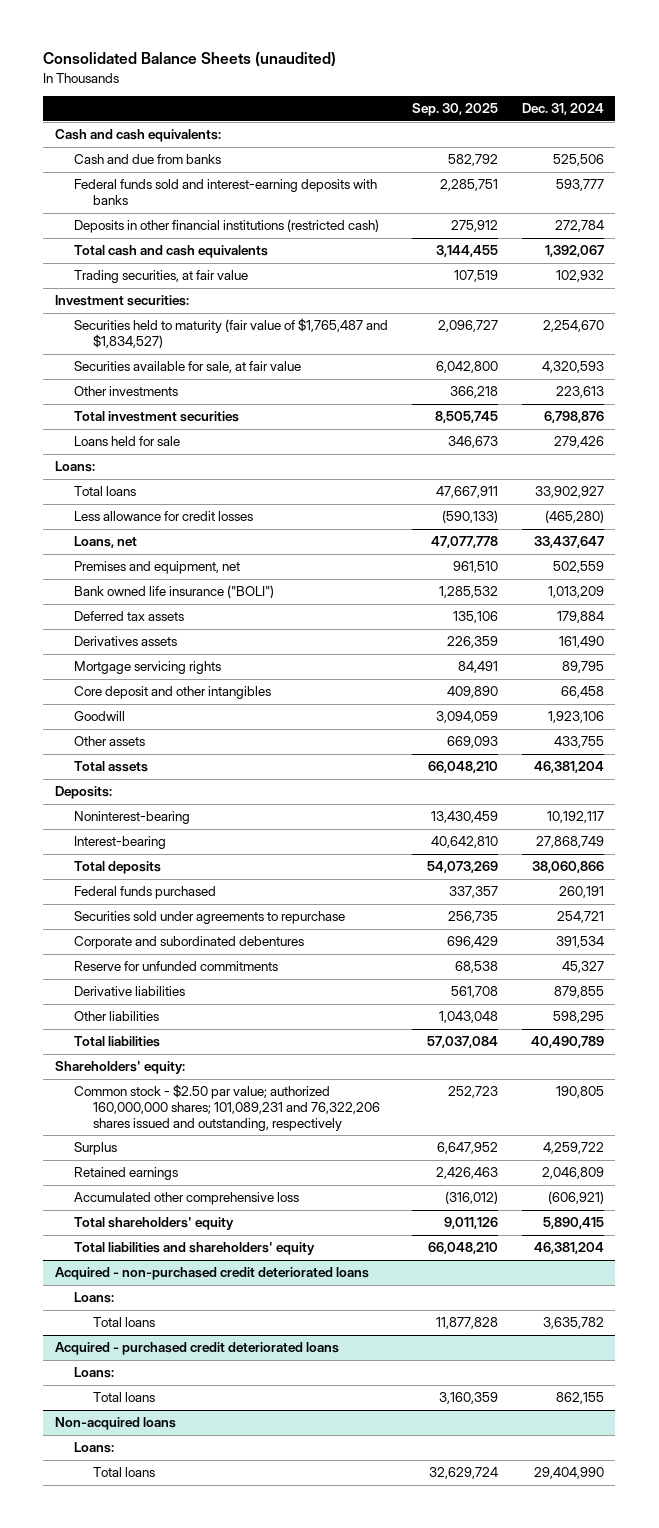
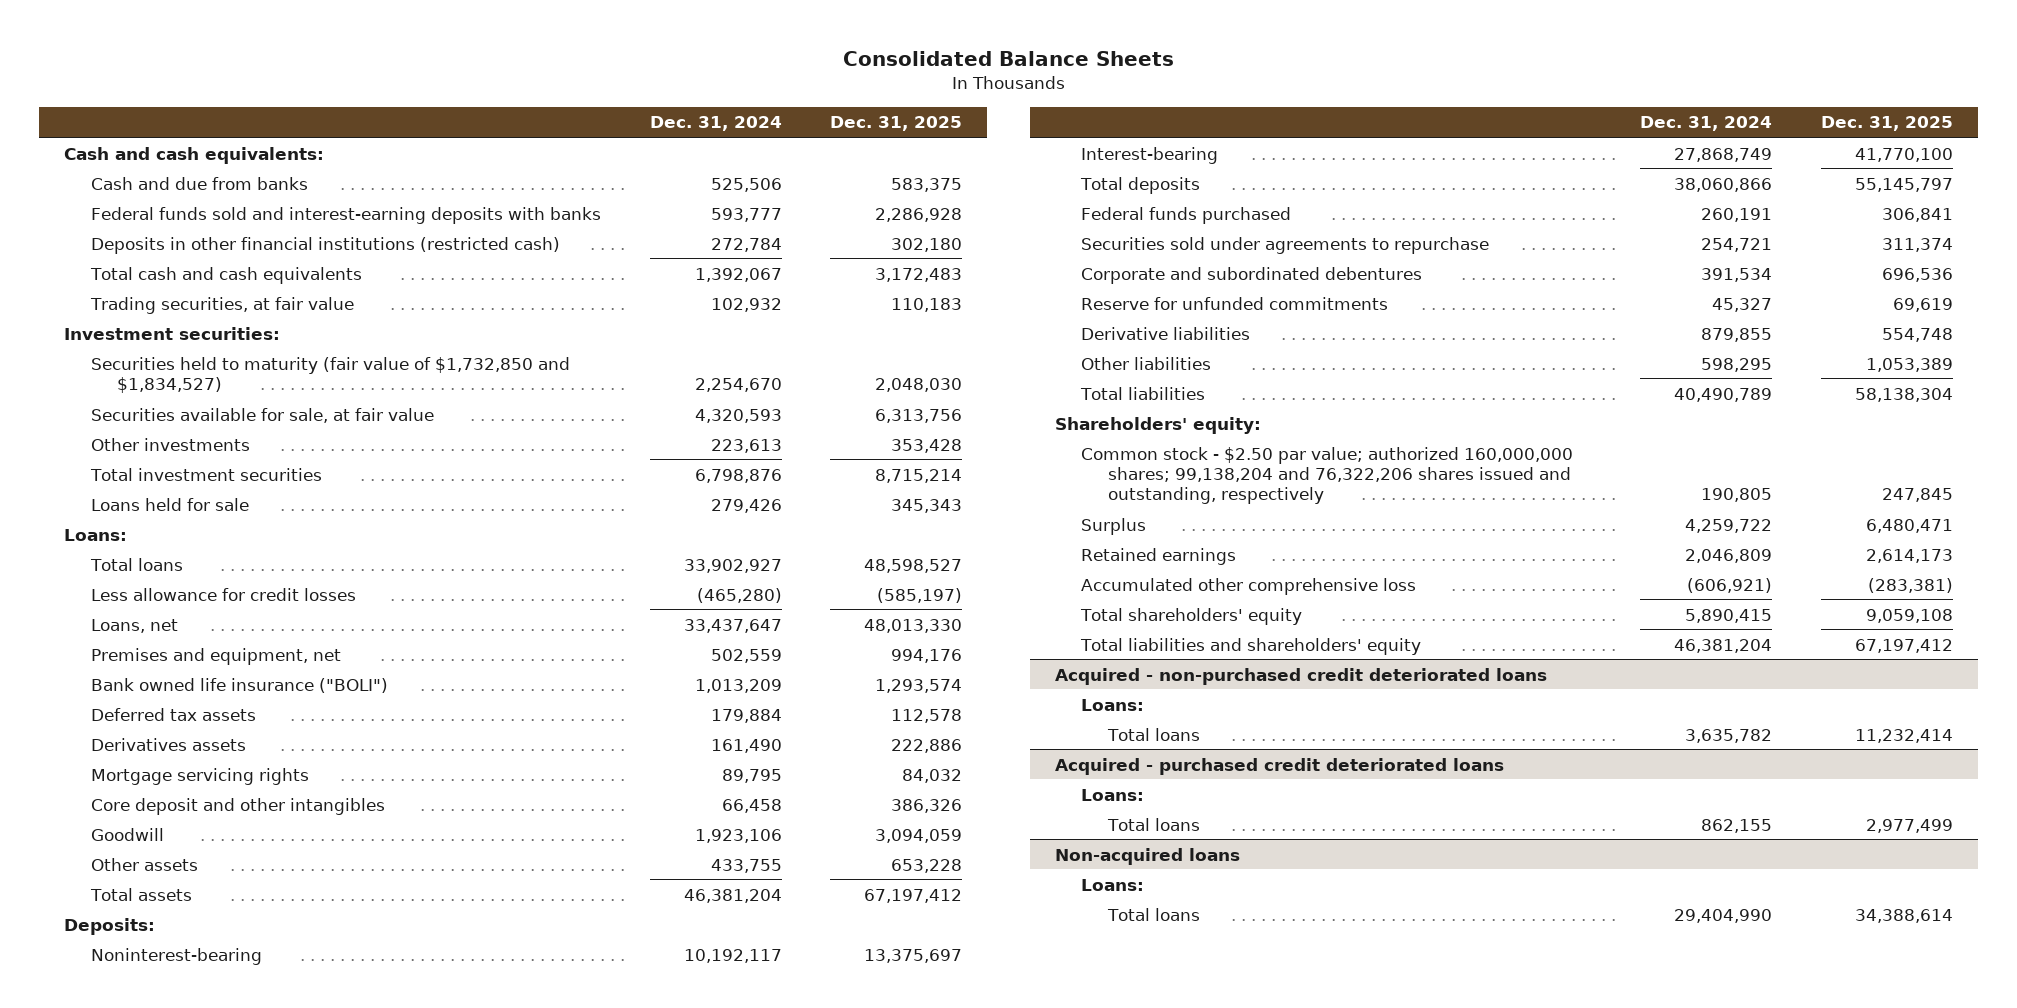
- Consolidated Balance Sheets (unaudited)
+ Consolidated Balance Sheets
- | Sep. 30, 2025 | Dec. 31, 2024
+ | Dec. 31, 2024 | Dec. 31, 2025
- Securities held to maturity (fair value of $1,765,487 and $1,834,527) | 2,096,727 | 2,254,670
+ Securities held to maturity (fair value of $1,732,850 and $1,834,527) | 2,254,670 | 2,048,030
- Common stock - $2.50 par value; authorized 160,000,000 shares; 101,089,231 and 76,322,206 shares issued and outstanding, respectively | 252,723 | 190,805
+ Common stock - $2.50 par value; authorized 160,000,000 shares; 99,138,204 and 76,322,206 shares issued and outstanding, respectively | 190,805 | 247,845

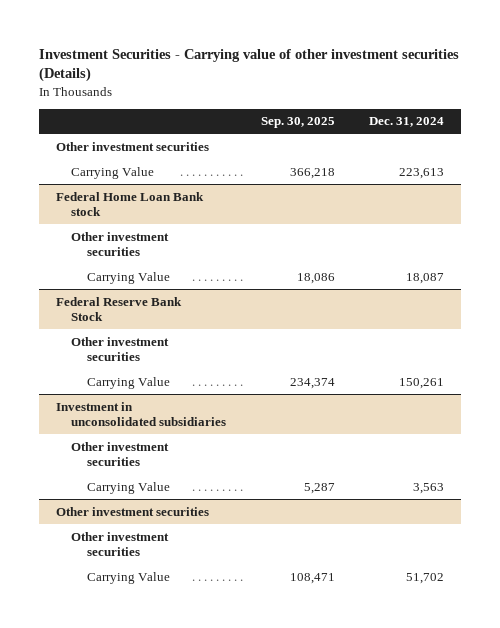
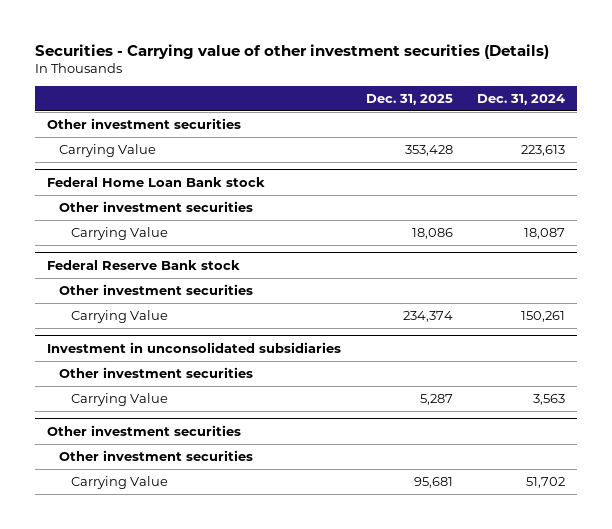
- Investment Securities - Carrying value of other investment securities (Details)
+ Securities - Carrying value of other investment securities (Details)
- | Sep. 30, 2025 | Dec. 31, 2024
+ | Dec. 31, 2025 | Dec. 31, 2024
- Federal Reserve Bank Stock
+ Federal Reserve Bank stock

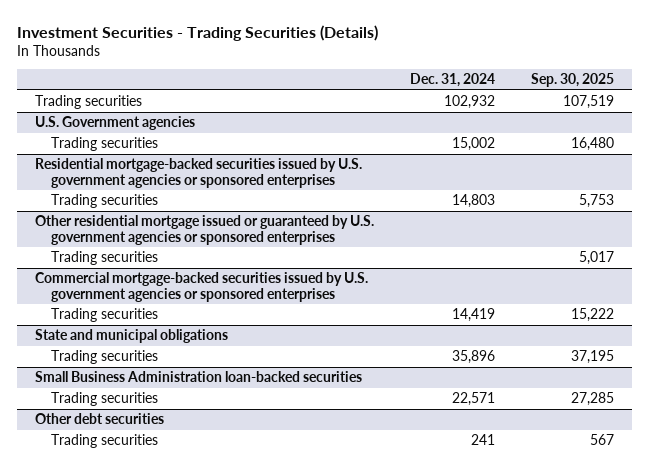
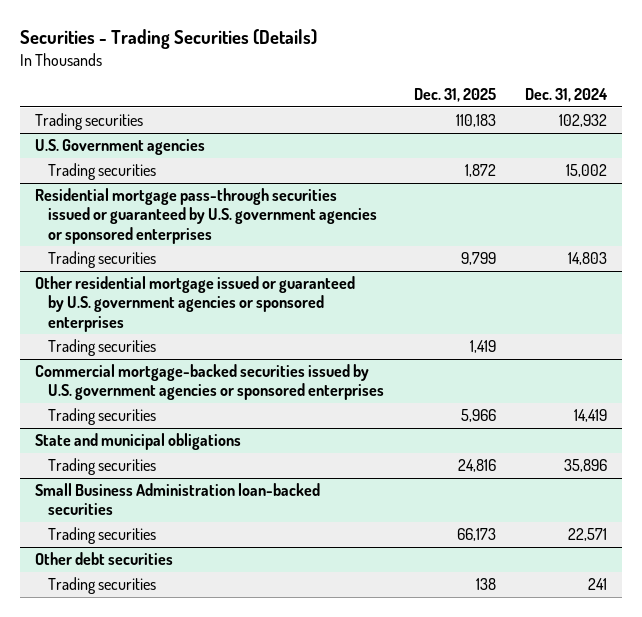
- Investment Securities - Trading Securities (Details)
+ Securities - Trading Securities (Details)
- | Dec. 31, 2024 | Sep. 30, 2025
+ | Dec. 31, 2025 | Dec. 31, 2024
- Residential mortgage-backed securities issued by U.S. government agencies or sponsored enterprises
+ Residential mortgage pass-through securities issued or guaranteed by U.S. government agencies or sponsored enterprises

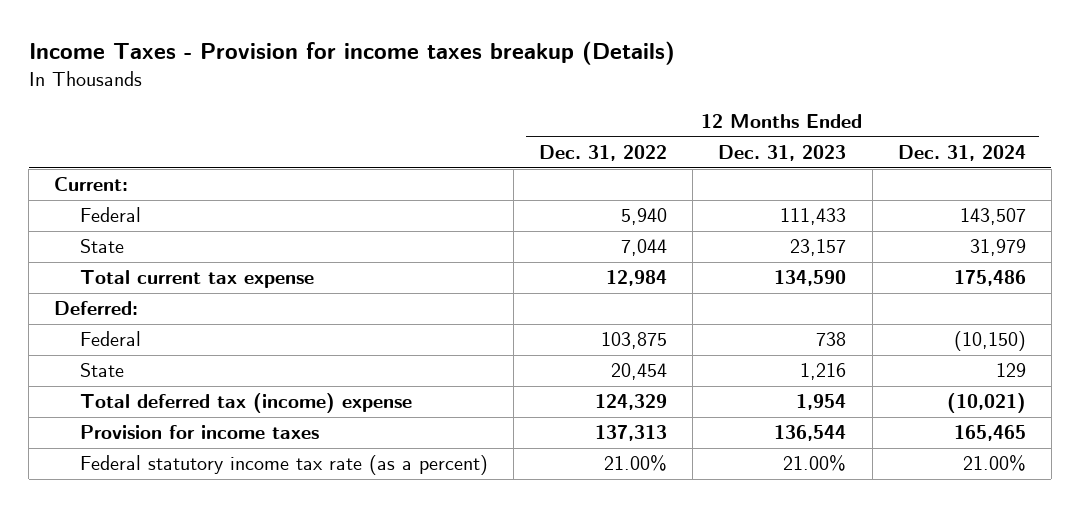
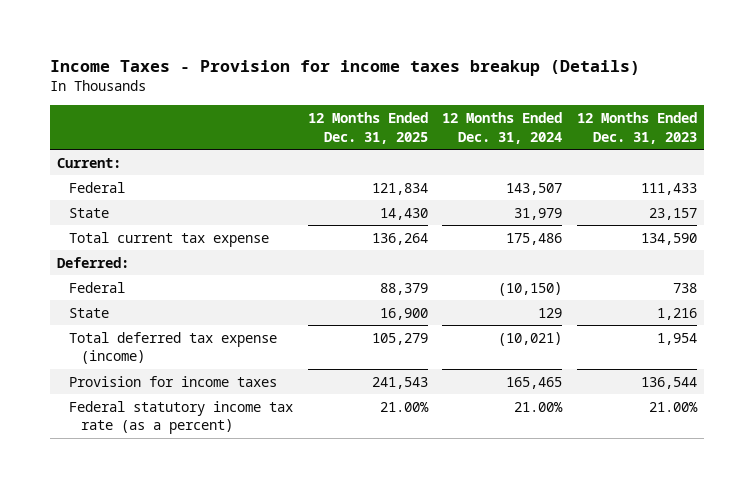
- | 12 Months Ended Dec. 31, 2022 | 12 Months Ended Dec. 31, 2023 | 12 Months Ended Dec. 31, 2024
+ | 12 Months Ended Dec. 31, 2025 | 12 Months Ended Dec. 31, 2024 | 12 Months Ended Dec. 31, 2023
- Total deferred tax (income) expense | 124,329 | 1,954 | (10,021)
+ Total deferred tax expense (income) | 105,279 | (10,021) | 1,954

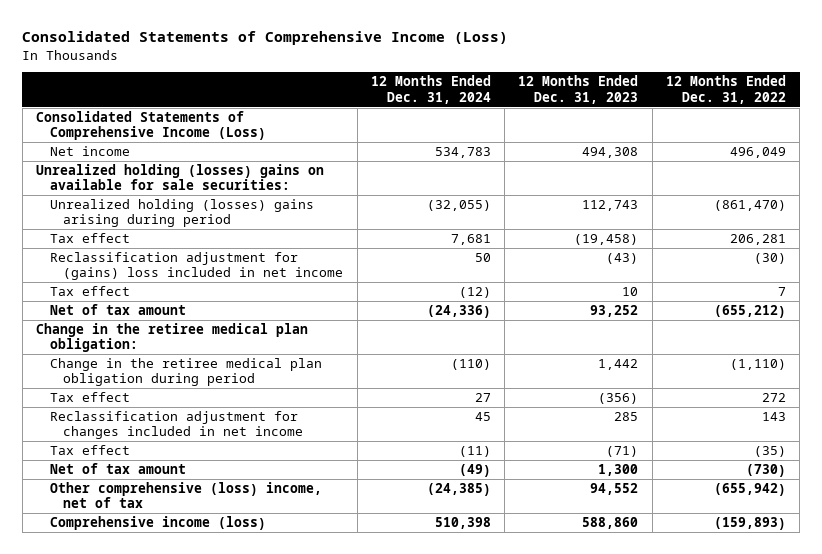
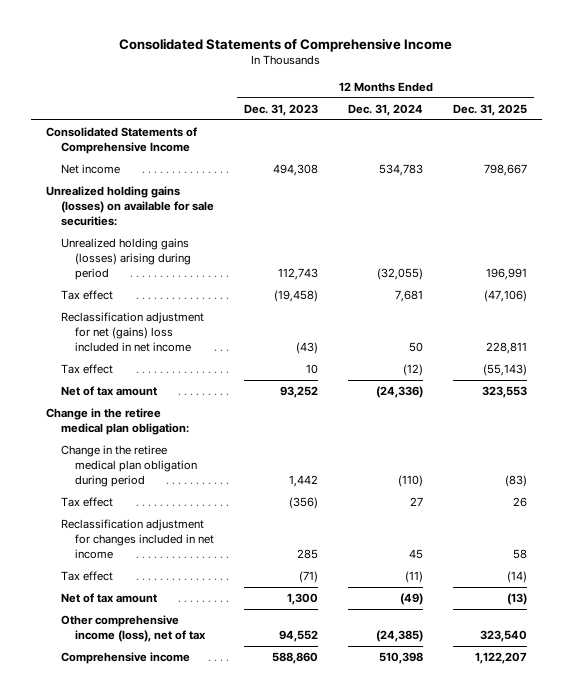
- Consolidated Statements of Comprehensive Income (Loss)
+ Consolidated Statements of Comprehensive Income
- | 12 Months Ended Dec. 31, 2024 | 12 Months Ended Dec. 31, 2023 | 12 Months Ended Dec. 31, 2022
+ | 12 Months Ended Dec. 31, 2023 | 12 Months Ended Dec. 31, 2024 | 12 Months Ended Dec. 31, 2025
- Consolidated Statements of Comprehensive Income (Loss)
+ Consolidated Statements of Comprehensive Income
- Unrealized holding (losses) gains on available for sale securities:
- Unrealized holding (losses) gains arising during period | (32,055) | 112,743 | (861,470)
+ Unrealized holding gains (losses) on available for sale securities:
+ Unrealized holding gains (losses) arising during period | 112,743 | (32,055) | 196,991
- Reclassification adjustment for (gains) loss included in net income | 50 | (43) | (30)
+ Reclassification adjustment for net (gains) loss included in net income | (43) | 50 | 228,811
- Other comprehensive (loss) income, net of tax | (24,385) | 94,552 | (655,942)
- Comprehensive income (loss) | 510,398 | 588,860 | (159,893)
+ Other comprehensive income (loss), net of tax | 94,552 | (24,385) | 323,540
+ Comprehensive income | 588,860 | 510,398 | 1,122,207

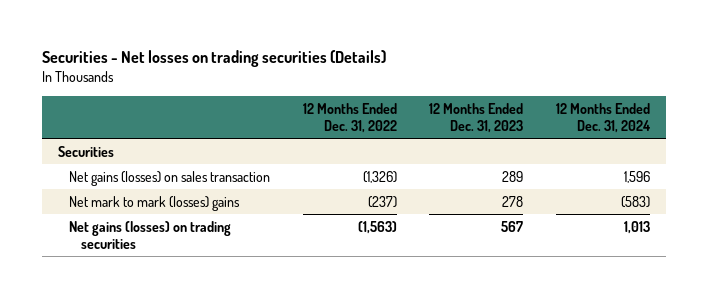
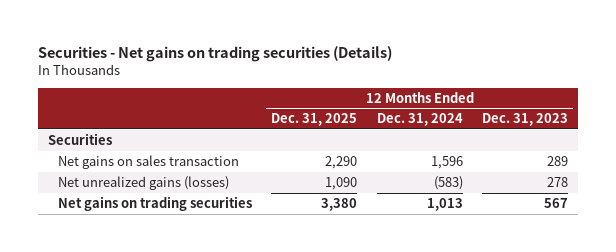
- Securities - Net losses on trading securities (Details)
+ Securities - Net gains on trading securities (Details)
- | 12 Months Ended Dec. 31, 2022 | 12 Months Ended Dec. 31, 2023 | 12 Months Ended Dec. 31, 2024
+ | 12 Months Ended Dec. 31, 2025 | 12 Months Ended Dec. 31, 2024 | 12 Months Ended Dec. 31, 2023
- Net gains (losses) on sales transaction | (1,326) | 289 | 1,596
- Net mark to mark (losses) gains | (237) | 278 | (583)
- Net gains (losses) on trading securities | (1,563) | 567 | 1,013
+ Net gains on sales transaction | 2,290 | 1,596 | 289
+ Net unrealized gains (losses) | 1,090 | (583) | 278
+ Net gains on trading securities | 3,380 | 1,013 | 567

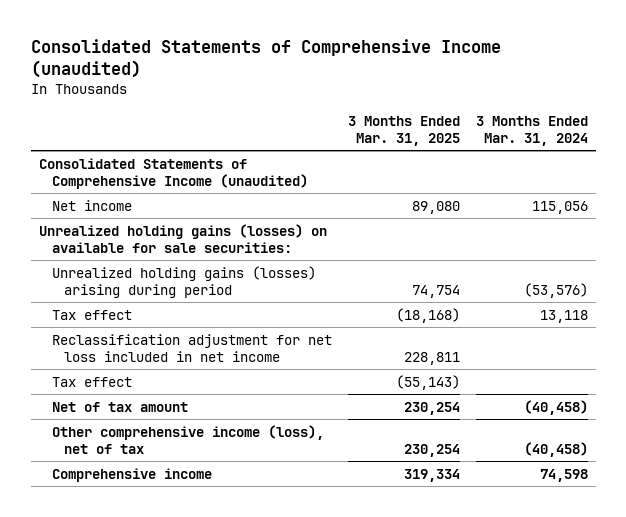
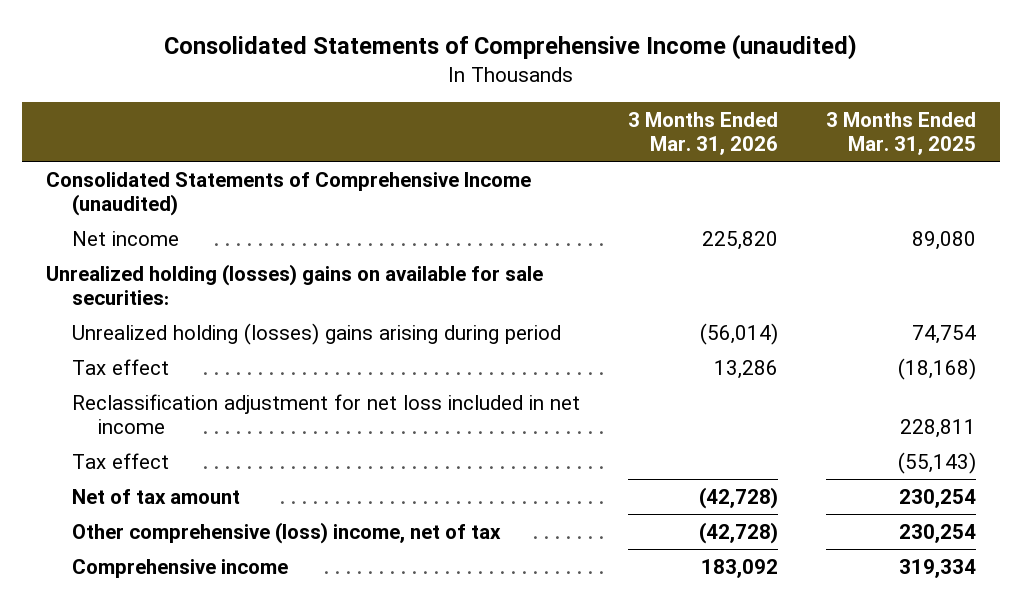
- | 3 Months Ended Mar. 31, 2025 | 3 Months Ended Mar. 31, 2024
+ | 3 Months Ended Mar. 31, 2026 | 3 Months Ended Mar. 31, 2025
- Unrealized holding gains (losses) on available for sale securities:
- Unrealized holding gains (losses) arising during period | 74,754 | (53,576)
+ Unrealized holding (losses) gains on available for sale securities:
+ Unrealized holding (losses) gains arising during period | (56,014) | 74,754
- Other comprehensive income (loss), net of tax | 230,254 | (40,458)
+ Other comprehensive (loss) income, net of tax | (42,728) | 230,254

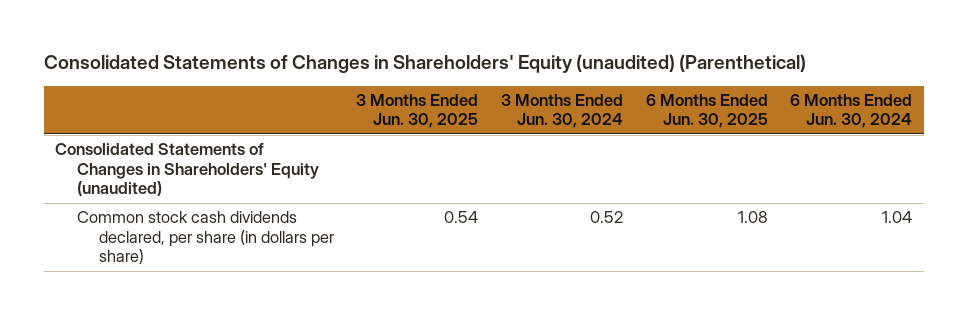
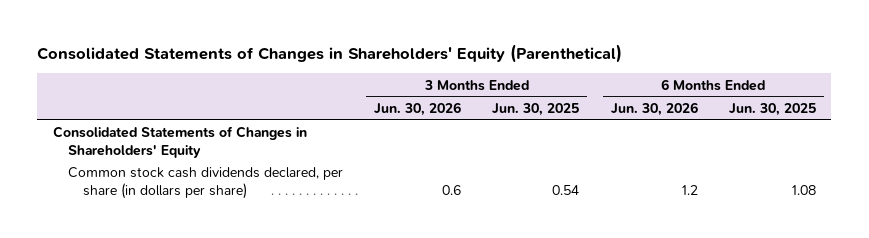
- Consolidated Statements of Changes in Shareholders' Equity (unaudited) (Parenthetical)
+ Consolidated Statements of Changes in Shareholders' Equity (Parenthetical)
- | 3 Months Ended Jun. 30, 2025 | 3 Months Ended Jun. 30, 2024 | 6 Months Ended Jun. 30, 2025 | 6 Months Ended Jun. 30, 2024
+ | 3 Months Ended Jun. 30, 2026 | 3 Months Ended Jun. 30, 2025 | 6 Months Ended Jun. 30, 2026 | 6 Months Ended Jun. 30, 2025
- Consolidated Statements of Changes in Shareholders' Equity (unaudited)
+ Consolidated Statements of Changes in Shareholders' Equity

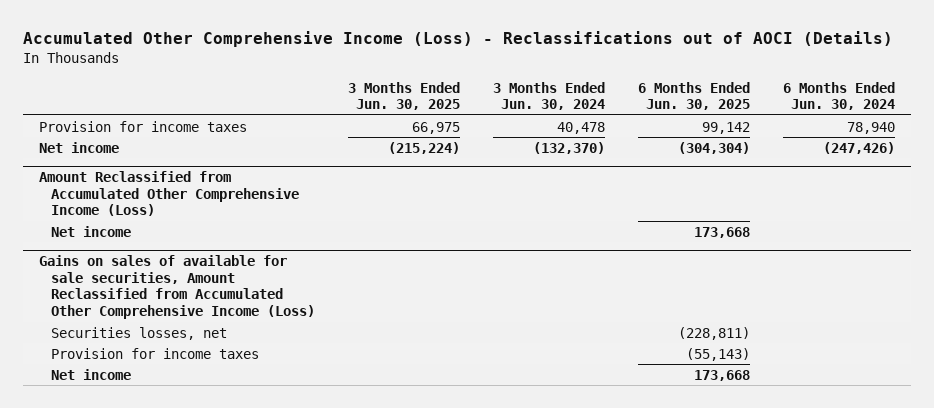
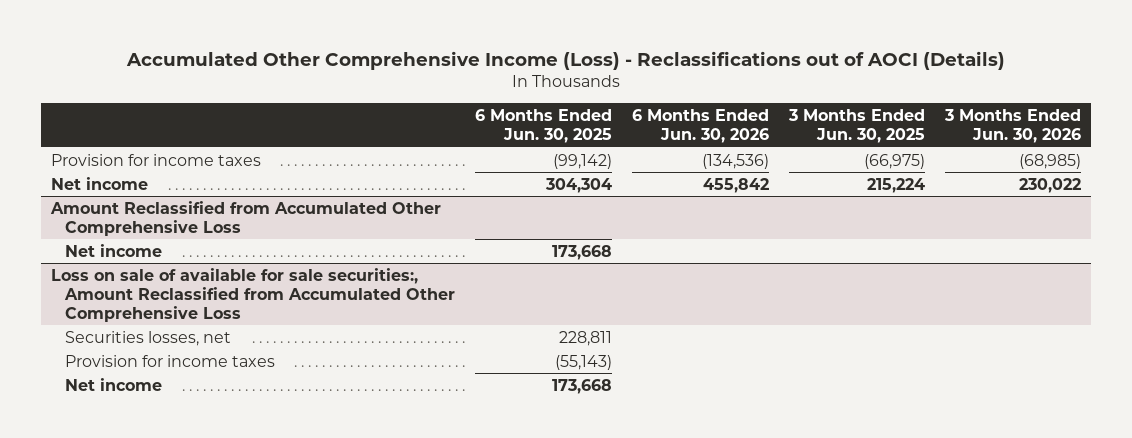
- | 3 Months Ended Jun. 30, 2025 | 3 Months Ended Jun. 30, 2024 | 6 Months Ended Jun. 30, 2025 | 6 Months Ended Jun. 30, 2024
+ | 6 Months Ended Jun. 30, 2025 | 6 Months Ended Jun. 30, 2026 | 3 Months Ended Jun. 30, 2025 | 3 Months Ended Jun. 30, 2026
- Provision for income taxes | 66,975 | 40,478 | 99,142 | 78,940
- Net income | (215,224) | (132,370) | (304,304) | (247,426)
- Amount Reclassified from Accumulated Other Comprehensive Income (Loss)
+ Provision for income taxes | (99,142) | (134,536) | (66,975) | (68,985)
+ Net income | 304,304 | 455,842 | 215,224 | 230,022
+ Amount Reclassified from Accumulated Other Comprehensive Loss
- Gains on sales of available for sale securities, Amount Reclassified from Accumulated Other Comprehensive Income (Loss)
- Securities losses, net | | | (228,811) |
+ Loss on sale of available for sale securities:, Amount Reclassified from Accumulated Other Comprehensive Loss
+ Securities losses, net | 228,811 | | |

